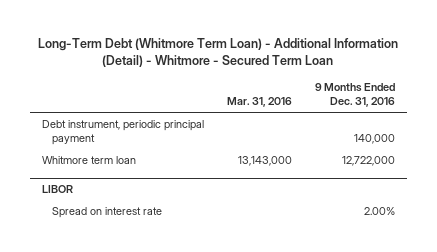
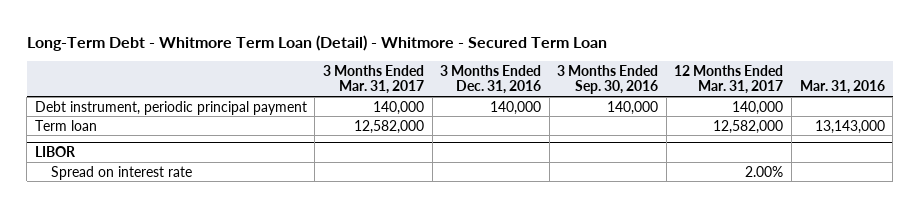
- Long-Term Debt (Whitmore Term Loan) - Additional Information (Detail) - Whitmore - Secured Term Loan
+ Long-Term Debt - Whitmore Term Loan (Detail) - Whitmore - Secured Term Loan
- | Mar. 31, 2016 | 9 Months Ended Dec. 31, 2016
+ | 3 Months Ended Mar. 31, 2017 | 3 Months Ended Dec. 31, 2016 | 3 Months Ended Sep. 30, 2016 | 12 Months Ended Mar. 31, 2017 | Mar. 31, 2016
- Whitmore term loan | 13,143,000 | 12,722,000
+ Term loan | 12,582,000 | | | 12,582,000 | 13,143,000

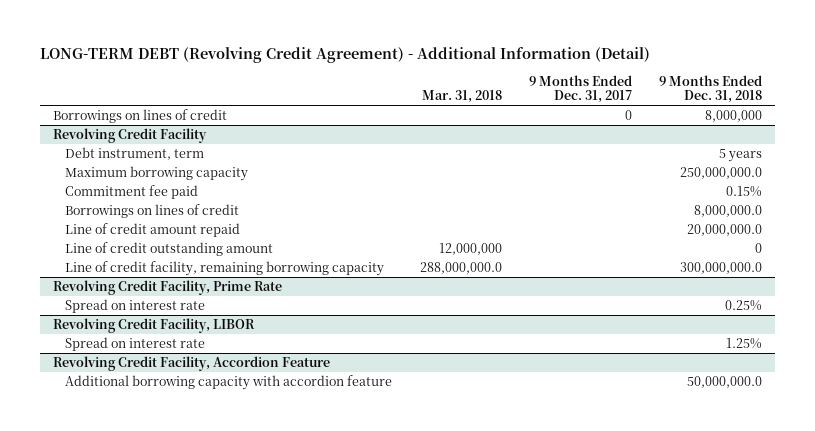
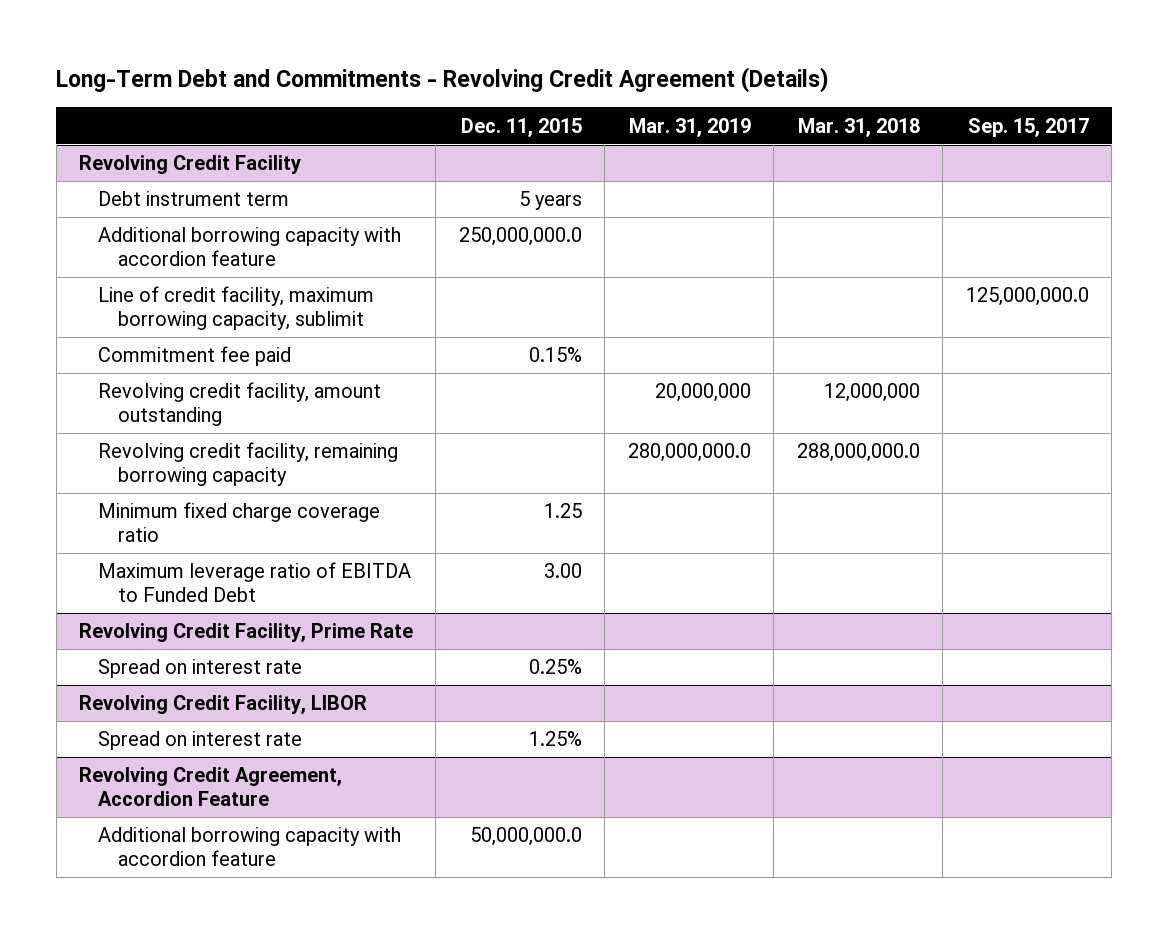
- LONG-TERM DEBT (Revolving Credit Agreement) - Additional Information (Detail)
+ Long-Term Debt and Commitments - Revolving Credit Agreement (Details)
- | Mar. 31, 2018 | 9 Months Ended Dec. 31, 2017 | 9 Months Ended Dec. 31, 2018
+ | Dec. 11, 2015 | Mar. 31, 2019 | Mar. 31, 2018 | Sep. 15, 2017
- Borrowings on lines of credit | | 0 | 8,000,000
@ Revolving Credit Facility
- Debt instrument, term | | | 5 years
- Maximum borrowing capacity | | | 250,000,000.0
+ Debt instrument term | 5 years | | |
+ Additional borrowing capacity with accordion feature | 250,000,000.0 | | |
+ Line of credit facility, maximum borrowing capacity, sublimit | | | | 125,000,000.0
- Borrowings on lines of credit | | | 8,000,000.0
- Line of credit amount repaid | | | 20,000,000.0
- Line of credit outstanding amount | 12,000,000 | | 0
- Line of credit facility, remaining borrowing capacity | 288,000,000.0 | | 300,000,000.0
+ Revolving credit facility, amount outstanding | | 20,000,000 | 12,000,000 |
+ Revolving credit facility, remaining borrowing capacity | | 280,000,000.0 | 288,000,000.0 |
+ Minimum fixed charge coverage ratio | 1.25 | | |
+ Maximum leverage ratio of EBITDA to Funded Debt | 3.00 | | |
- Revolving Credit Facility, Accordion Feature
- Additional borrowing capacity with accordion feature | | | 50,000,000.0
+ Revolving Credit Agreement, Accordion Feature
+ Additional borrowing capacity with accordion feature | 50,000,000.0 | | |

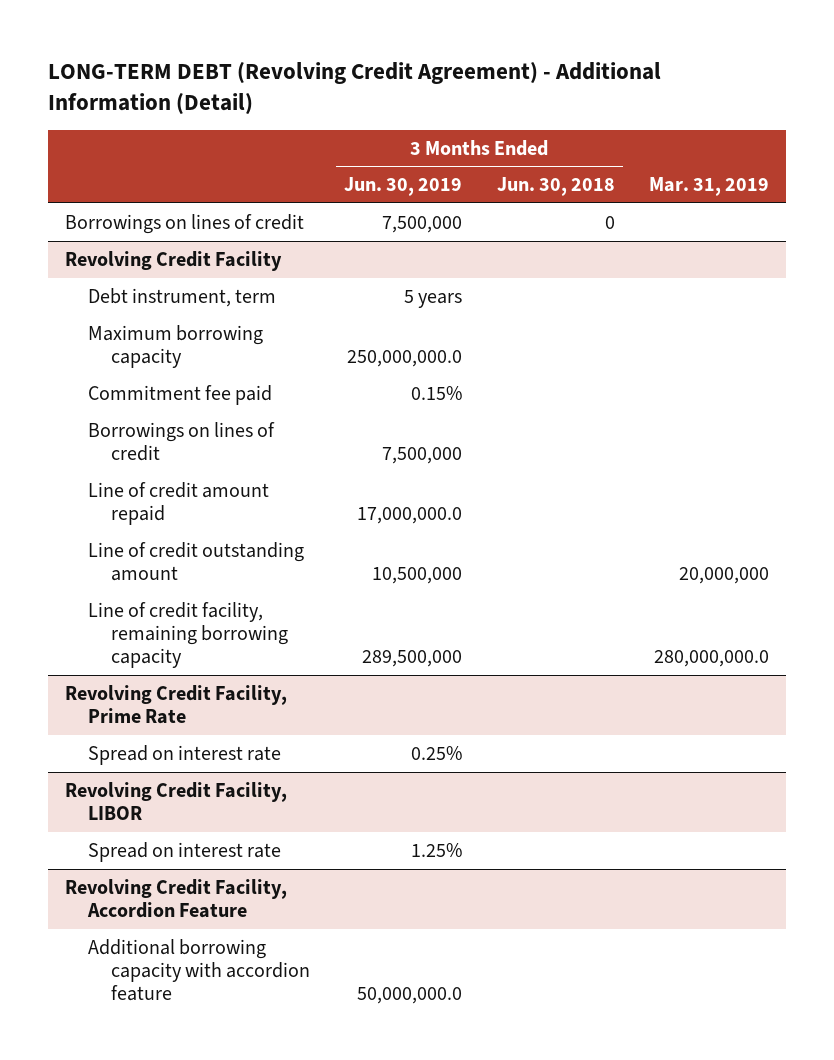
- Long-Term Debt and Commitments - Revolving Credit Agreement (Details)
+ LONG-TERM DEBT (Revolving Credit Agreement) - Additional Information (Detail)
- | Dec. 11, 2015 | Mar. 31, 2019 | Mar. 31, 2018 | Sep. 15, 2017
+ | 3 Months Ended Jun. 30, 2019 | 3 Months Ended Jun. 30, 2018 | Mar. 31, 2019
+ Borrowings on lines of credit | 7,500,000 | 0 |
@ Revolving Credit Facility
- Debt instrument term | 5 years | | |
- Additional borrowing capacity with accordion feature | 250,000,000.0 | | |
- Line of credit facility, maximum borrowing capacity, sublimit | | | | 125,000,000.0
+ Debt instrument, term | 5 years | |
+ Maximum borrowing capacity | 250,000,000.0 | |
- Revolving credit facility, amount outstanding | | 20,000,000 | 12,000,000 |
- Revolving credit facility, remaining borrowing capacity | | 280,000,000.0 | 288,000,000.0 |
- Minimum fixed charge coverage ratio | 1.25 | | |
- Maximum leverage ratio of EBITDA to Funded Debt | 3.00 | | |
+ Borrowings on lines of credit | 7,500,000 | |
+ Line of credit amount repaid | 17,000,000.0 | |
+ Line of credit outstanding amount | 10,500,000 | | 20,000,000
+ Line of credit facility, remaining borrowing capacity | 289,500,000 | | 280,000,000.0
- Revolving Credit Agreement, Accordion Feature
- Additional borrowing capacity with accordion feature | 50,000,000.0 | | |
+ Revolving Credit Facility, Accordion Feature
+ Additional borrowing capacity with accordion feature | 50,000,000.0 | |

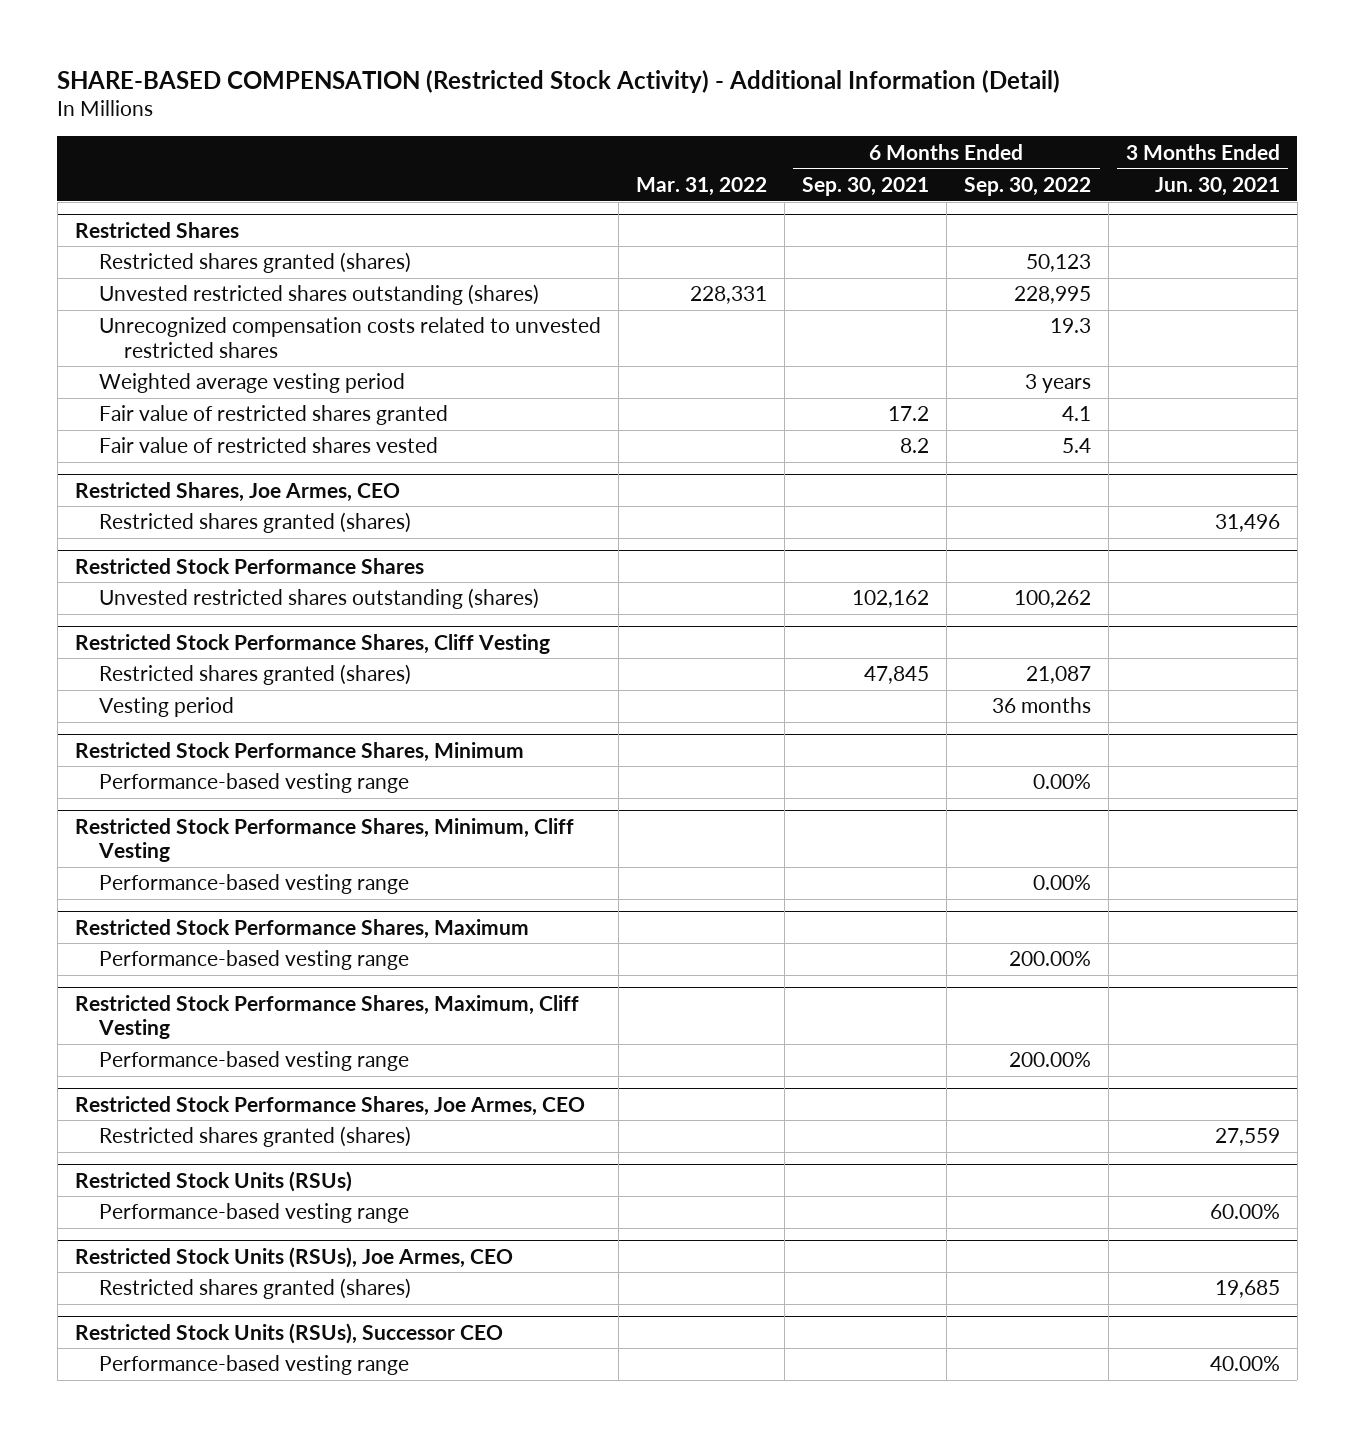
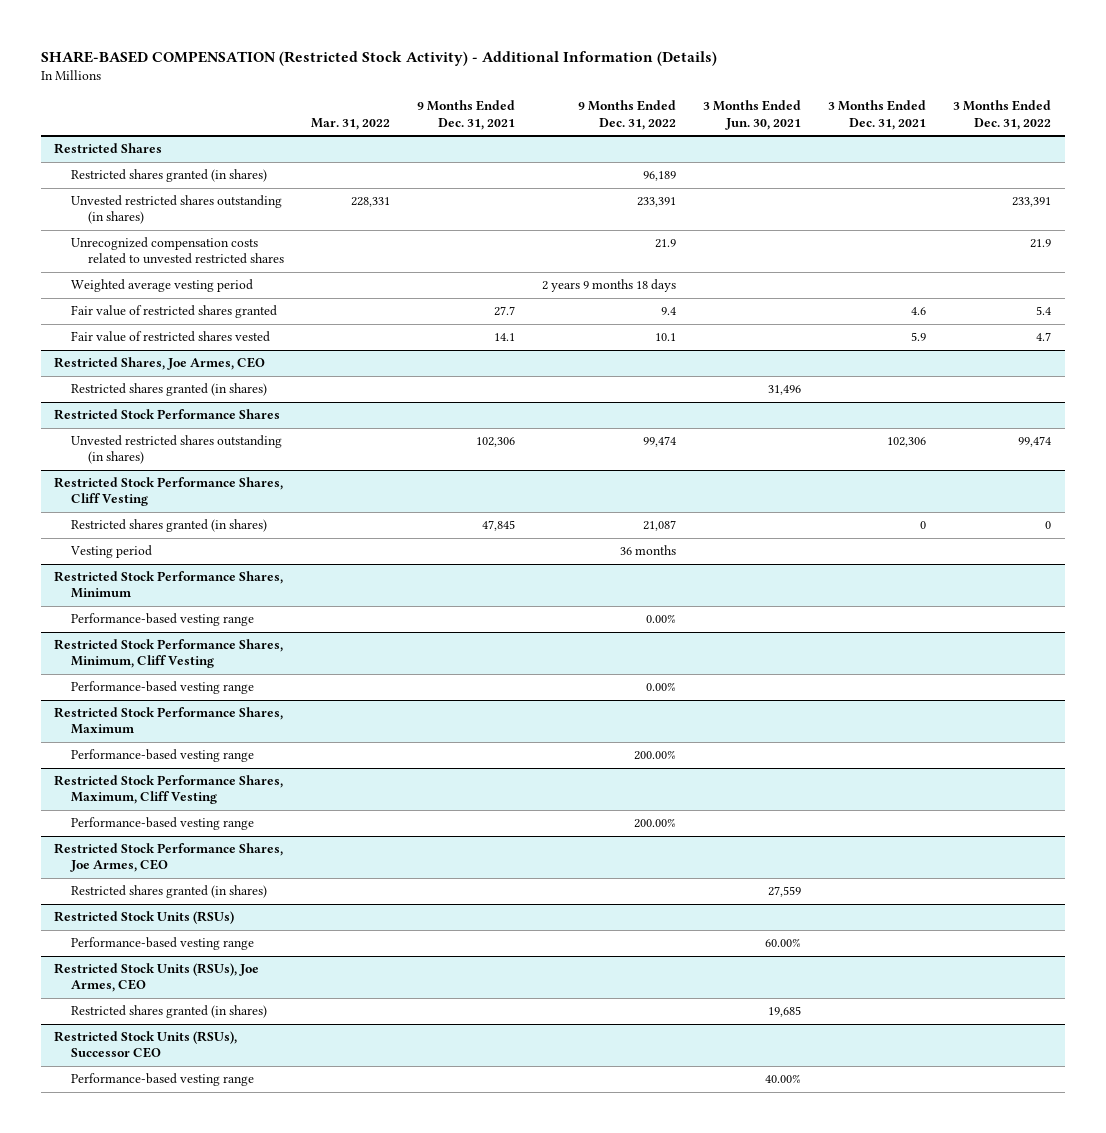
- SHARE-BASED COMPENSATION (Restricted Stock Activity) - Additional Information (Detail)
+ SHARE-BASED COMPENSATION (Restricted Stock Activity) - Additional Information (Details)
- | Mar. 31, 2022 | 6 Months Ended Sep. 30, 2021 | 6 Months Ended Sep. 30, 2022 | 3 Months Ended Jun. 30, 2021
+ | Mar. 31, 2022 | 9 Months Ended Dec. 31, 2021 | 9 Months Ended Dec. 31, 2022 | 3 Months Ended Jun. 30, 2021 | 3 Months Ended Dec. 31, 2021 | 3 Months Ended Dec. 31, 2022
@ Restricted Shares
- Restricted shares granted (shares) | | | 50,123 |
- Unvested restricted shares outstanding (shares) | 228,331 | | 228,995 |
+ Restricted shares granted (in shares) | | | 96,189 | | |
+ Unvested restricted shares outstanding (in shares) | 228,331 | | 233,391 | | | 233,391
@ Restricted Shares, Joe Armes, CEO
- Restricted shares granted (shares) | | | | 31,496
+ Restricted shares granted (in shares) | | | | 31,496 | |
@ Restricted Stock Performance Shares
- Unvested restricted shares outstanding (shares) | | 102,162 | 100,262 |
+ Unvested restricted shares outstanding (in shares) | | 102,306 | 99,474 | | 102,306 | 99,474
@ Restricted Stock Performance Shares, Cliff Vesting
- Restricted shares granted (shares) | | 47,845 | 21,087 |
+ Restricted shares granted (in shares) | | 47,845 | 21,087 | | 0 | 0
@ Restricted Stock Performance Shares, Joe Armes, CEO
- Restricted shares granted (shares) | | | | 27,559
+ Restricted shares granted (in shares) | | | | 27,559 | |
@ Restricted Stock Units (RSUs), Joe Armes, CEO
- Restricted shares granted (shares) | | | | 19,685
+ Restricted shares granted (in shares) | | | | 19,685 | |

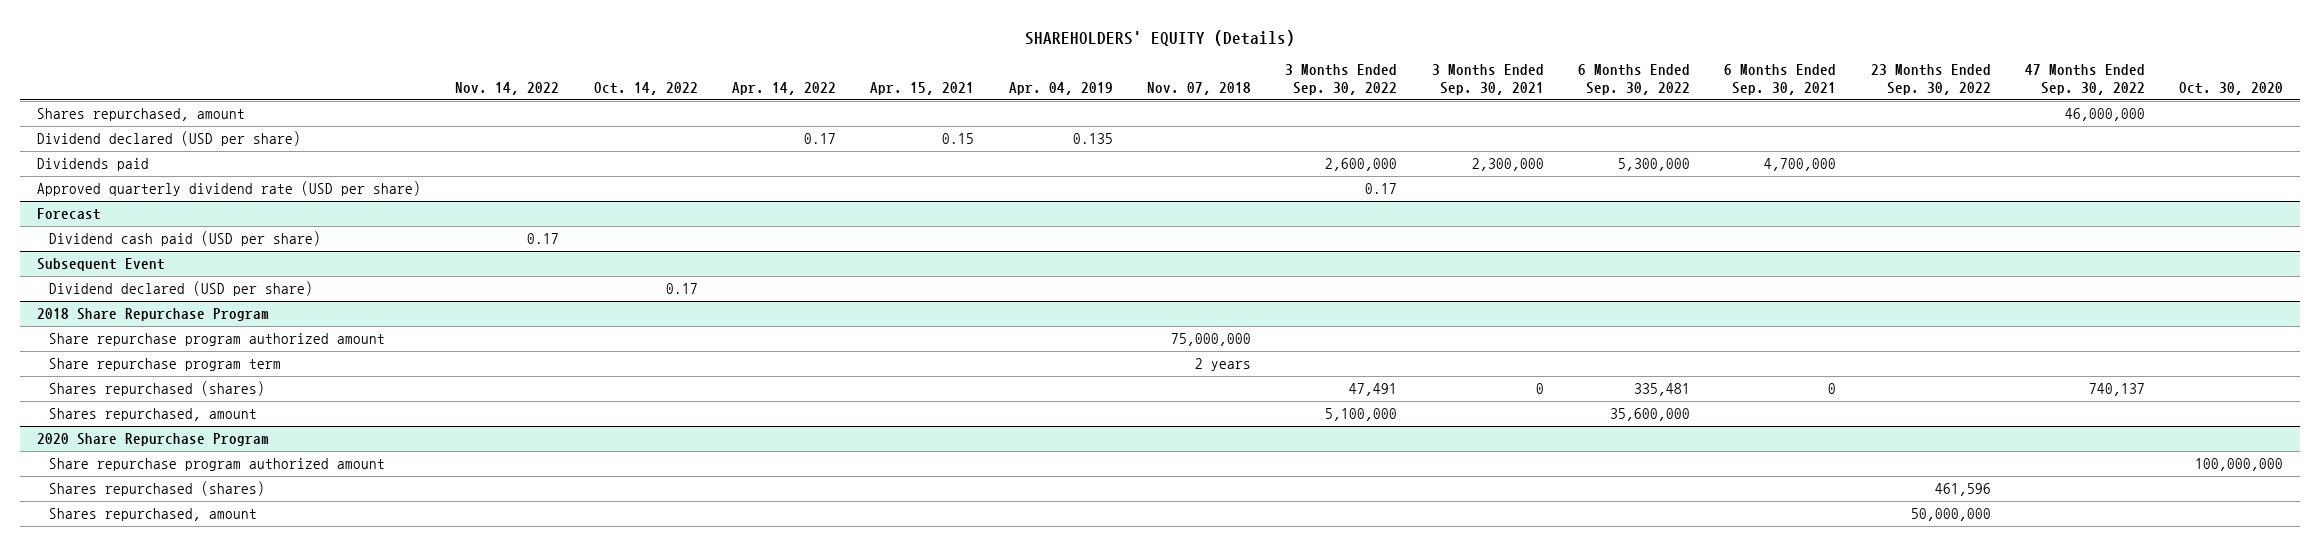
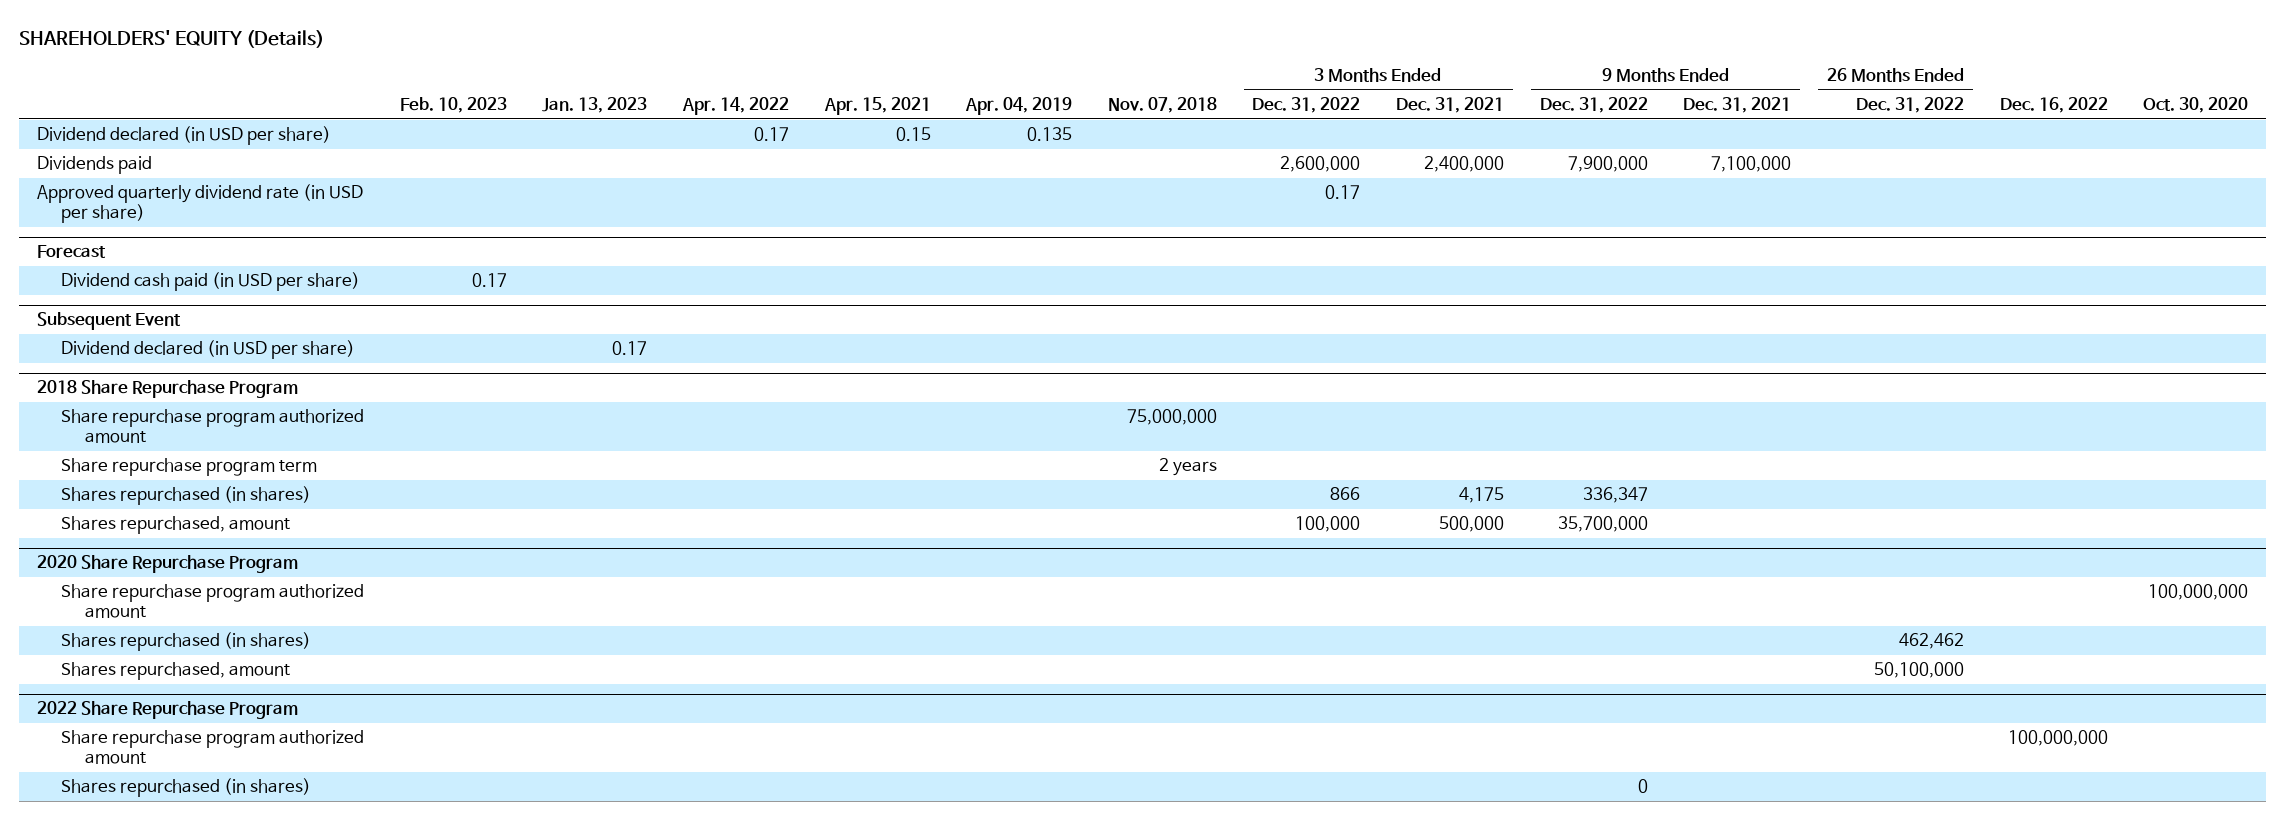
- | Nov. 14, 2022 | Oct. 14, 2022 | Apr. 14, 2022 | Apr. 15, 2021 | Apr. 04, 2019 | Nov. 07, 2018 | 3 Months Ended Sep. 30, 2022 | 3 Months Ended Sep. 30, 2021 | 6 Months Ended Sep. 30, 2022 | 6 Months Ended Sep. 30, 2021 | 23 Months Ended Sep. 30, 2022 | 47 Months Ended Sep. 30, 2022 | Oct. 30, 2020
+ | Feb. 10, 2023 | Jan. 13, 2023 | Apr. 14, 2022 | Apr. 15, 2021 | Apr. 04, 2019 | Nov. 07, 2018 | 3 Months Ended Dec. 31, 2022 | 3 Months Ended Dec. 31, 2021 | 9 Months Ended Dec. 31, 2022 | 9 Months Ended Dec. 31, 2021 | 26 Months Ended Dec. 31, 2022 | Dec. 16, 2022 | Oct. 30, 2020
- Shares repurchased, amount | | | | | | | | | | | | 46,000,000 |
- Dividend declared (USD per share) | | | 0.17 | 0.15 | 0.135 | | | | | | | |
+ Dividend declared (in USD per share) | | | 0.17 | 0.15 | 0.135 | | | | | | | |
- Approved quarterly dividend rate (USD per share) | | | | | | | 0.17 | | | | | |
+ Approved quarterly dividend rate (in USD per share) | | | | | | | 0.17 | | | | | |
@ Forecast
- Dividend cash paid (USD per share) | 0.17 | | | | | | | | | | | |
+ Dividend cash paid (in USD per share) | 0.17 | | | | | | | | | | | |
@ Subsequent Event
- Dividend declared (USD per share) | | 0.17 | | | | | | | | | | |
+ Dividend declared (in USD per share) | | 0.17 | | | | | | | | | | |
@ 2018 Share Repurchase Program
- Shares repurchased (shares) | | | | | | | 47,491 | 0 | 335,481 | 0 | | 740,137 |
+ Shares repurchased (in shares) | | | | | | | 866 | 4,175 | 336,347 | | | |
@ 2020 Share Repurchase Program
- Shares repurchased (shares) | | | | | | | | | | | 461,596 | |
+ Shares repurchased (in shares) | | | | | | | | | | | 462,462 | |
+ 2022 Share Repurchase Program
+ Share repurchase program authorized amount | | | | | | | | | | | | 100,000,000 |
+ Shares repurchased (in shares) | | | | | | | | | 0 | | | |

